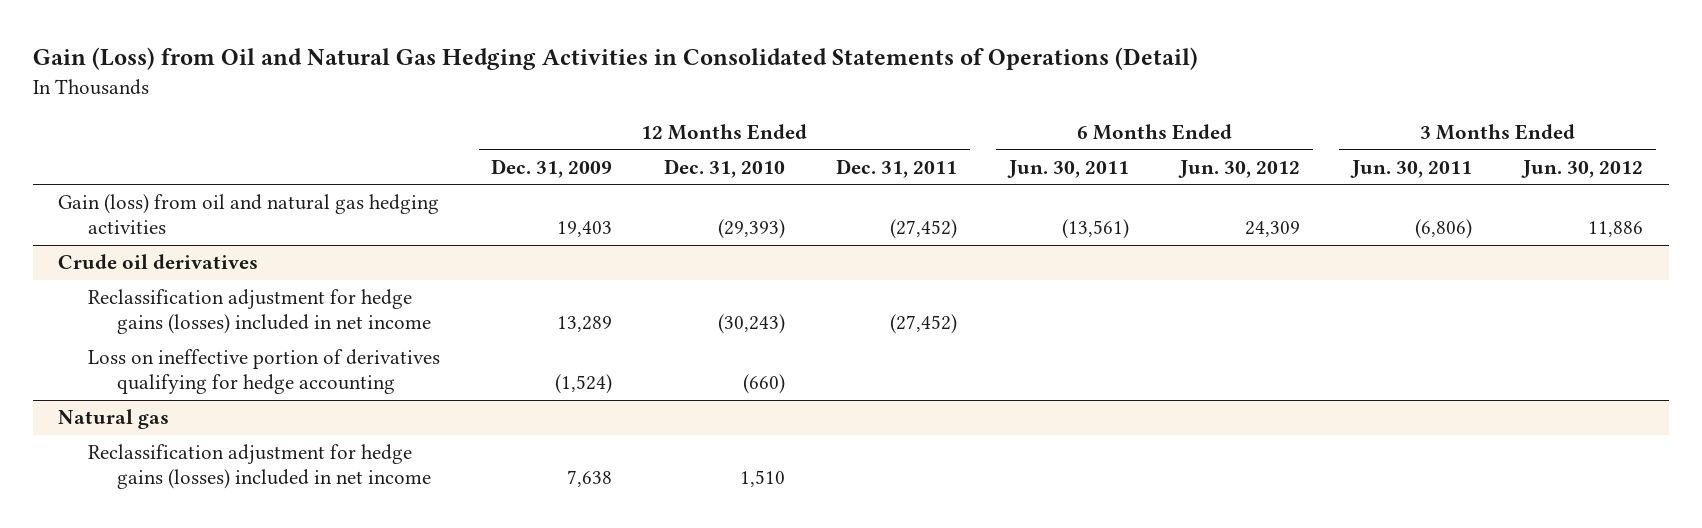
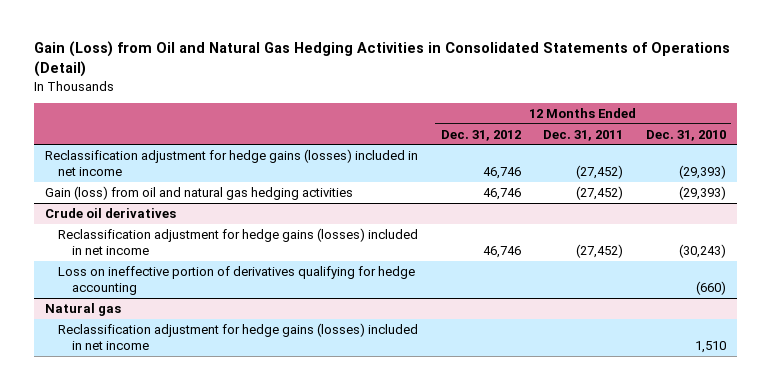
- | 12 Months Ended Dec. 31, 2009 | 12 Months Ended Dec. 31, 2010 | 12 Months Ended Dec. 31, 2011 | 6 Months Ended Jun. 30, 2011 | 6 Months Ended Jun. 30, 2012 | 3 Months Ended Jun. 30, 2011 | 3 Months Ended Jun. 30, 2012
+ | 12 Months Ended Dec. 31, 2012 | 12 Months Ended Dec. 31, 2011 | 12 Months Ended Dec. 31, 2010
+ Reclassification adjustment for hedge gains (losses) included in net income | 46,746 | (27,452) | (29,393)

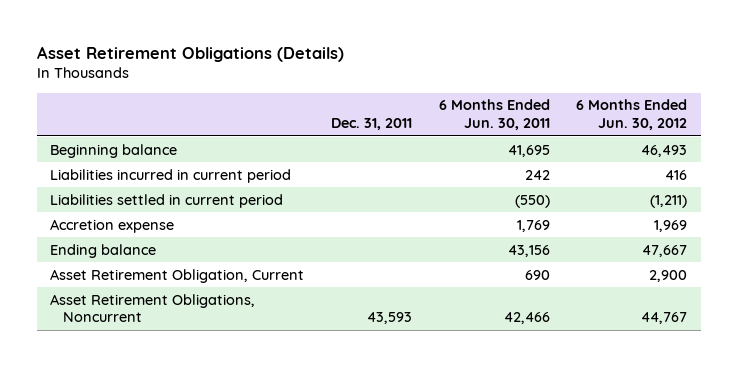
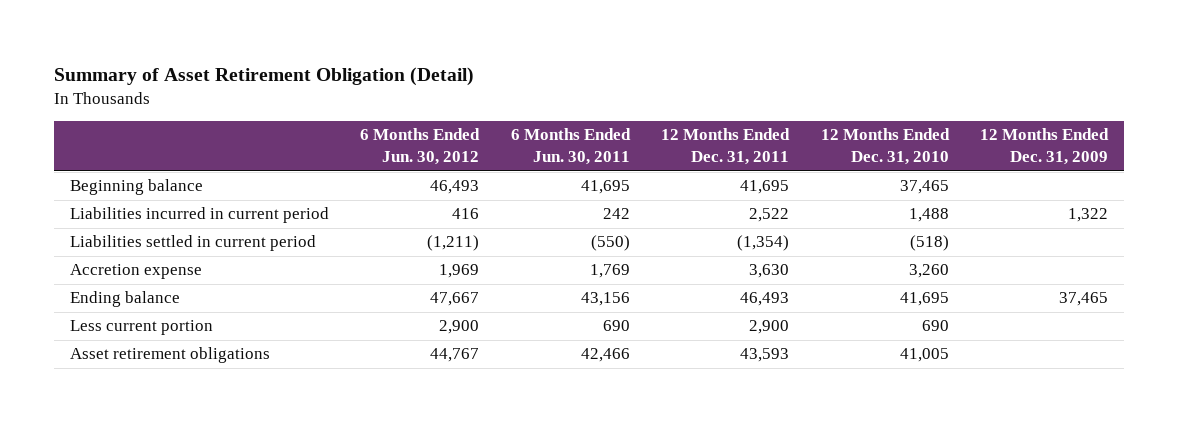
- Asset Retirement Obligations (Details)
+ Summary of Asset Retirement Obligation (Detail)
- | Dec. 31, 2011 | 6 Months Ended Jun. 30, 2011 | 6 Months Ended Jun. 30, 2012
+ | 6 Months Ended Jun. 30, 2012 | 6 Months Ended Jun. 30, 2011 | 12 Months Ended Dec. 31, 2011 | 12 Months Ended Dec. 31, 2010 | 12 Months Ended Dec. 31, 2009
- Asset Retirement Obligation, Current | | 690 | 2,900
- Asset Retirement Obligations, Noncurrent | 43,593 | 42,466 | 44,767
+ Less current portion | 2,900 | 690 | 2,900 | 690 |
+ Asset retirement obligations | 44,767 | 42,466 | 43,593 | 41,005 |

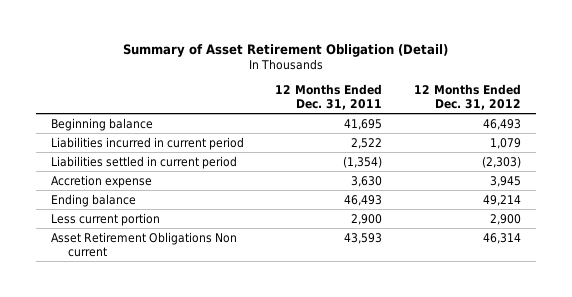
- | 6 Months Ended Jun. 30, 2012 | 6 Months Ended Jun. 30, 2011 | 12 Months Ended Dec. 31, 2011 | 12 Months Ended Dec. 31, 2010 | 12 Months Ended Dec. 31, 2009
+ | 12 Months Ended Dec. 31, 2011 | 12 Months Ended Dec. 31, 2012
- Asset retirement obligations | 44,767 | 42,466 | 43,593 | 41,005 |
+ Asset Retirement Obligations Non current | 43,593 | 46,314

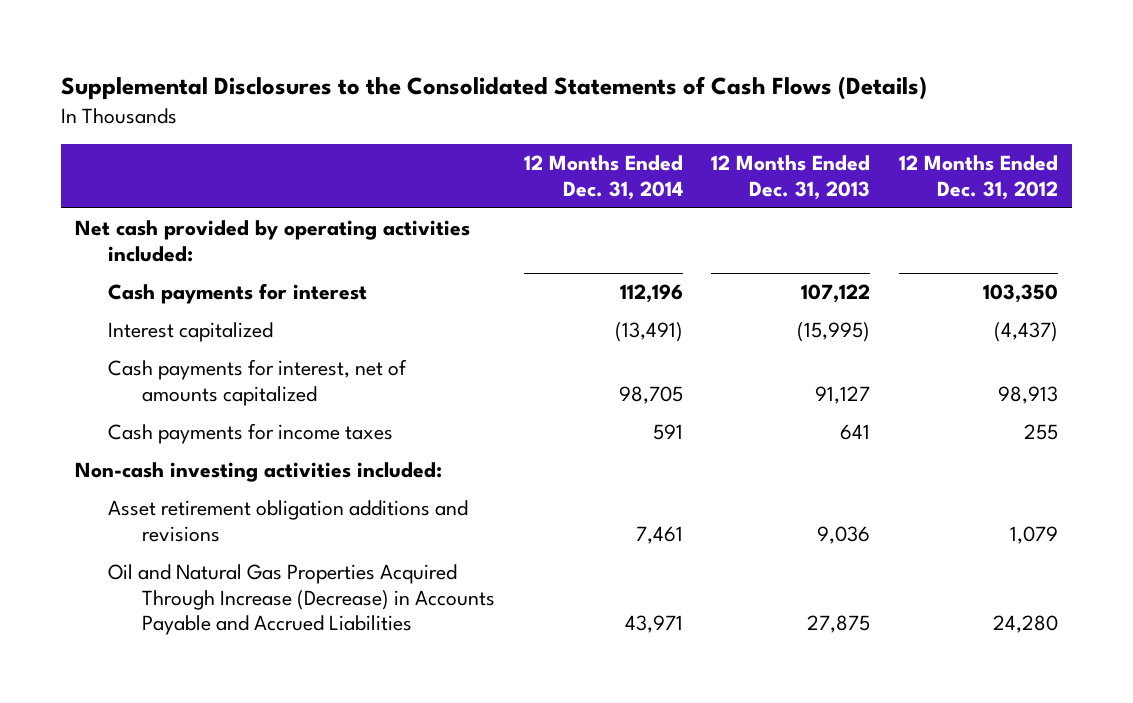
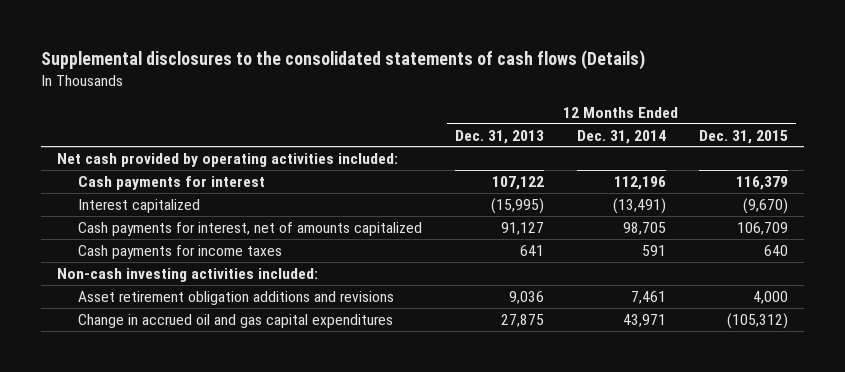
- Supplemental Disclosures to the Consolidated Statements of Cash Flows (Details)
+ Supplemental disclosures to the consolidated statements of cash flows (Details)
- | 12 Months Ended Dec. 31, 2014 | 12 Months Ended Dec. 31, 2013 | 12 Months Ended Dec. 31, 2012
+ | 12 Months Ended Dec. 31, 2013 | 12 Months Ended Dec. 31, 2014 | 12 Months Ended Dec. 31, 2015
- Oil and Natural Gas Properties Acquired Through Increase (Decrease) in Accounts Payable and Accrued Liabilities | 43,971 | 27,875 | 24,280
+ Change in accrued oil and gas capital expenditures | 27,875 | 43,971 | (105,312)

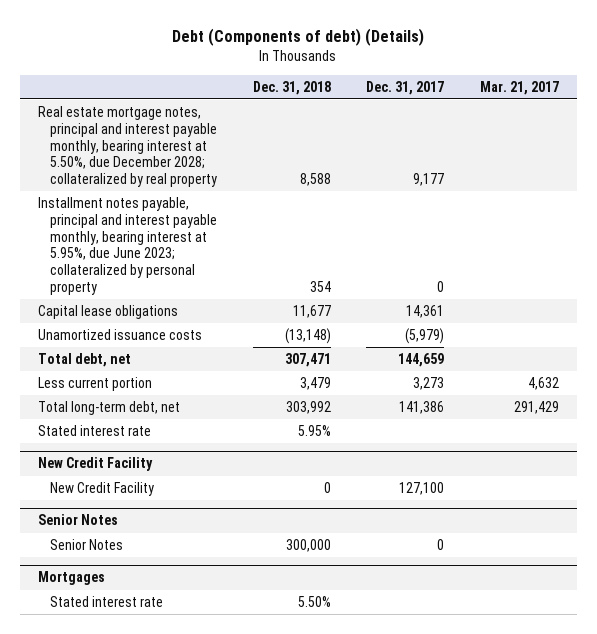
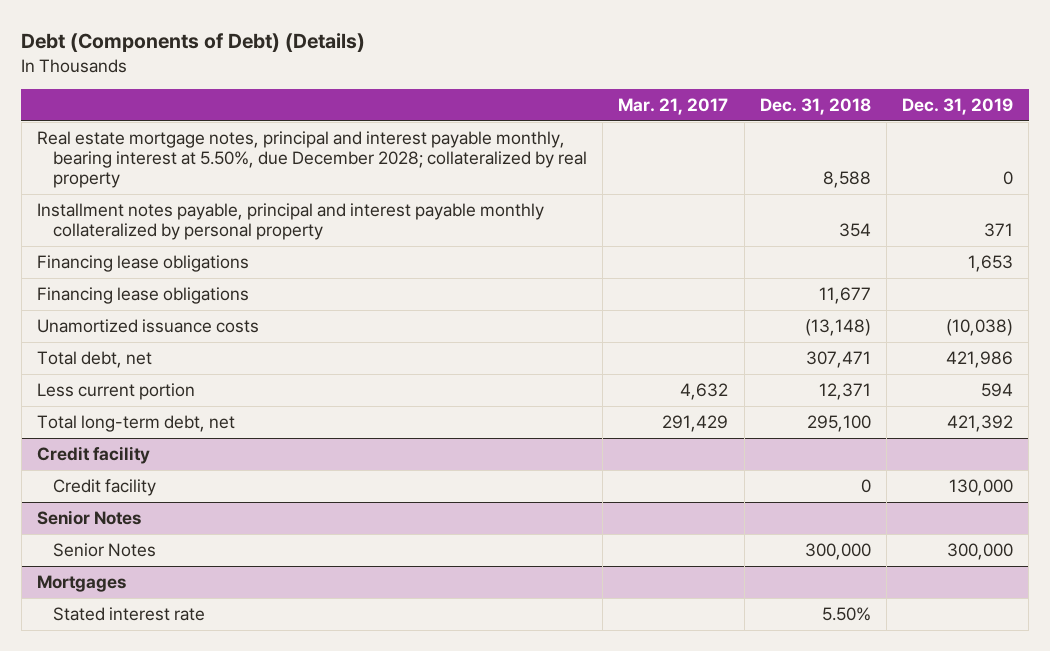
- Debt (Components of debt) (Details)
+ Debt (Components of Debt) (Details)
- | Dec. 31, 2018 | Dec. 31, 2017 | Mar. 21, 2017
+ | Mar. 21, 2017 | Dec. 31, 2018 | Dec. 31, 2019
- Installment notes payable, principal and interest payable monthly, bearing interest at 5.95%, due June 2023; collateralized by personal property | 354 | 0 |
- Capital lease obligations | 11,677 | 14,361 |
+ Installment notes payable, principal and interest payable monthly collateralized by personal property | | 354 | 371
+ Financing lease obligations | | | 1,653
+ Financing lease obligations | | 11,677 |
- Less current portion | 3,479 | 3,273 | 4,632
- Total long-term debt, net | 303,992 | 141,386 | 291,429
- Stated interest rate | 5.95% | |
- New Credit Facility
- New Credit Facility | 0 | 127,100 |
+ Less current portion | 4,632 | 12,371 | 594
+ Total long-term debt, net | 291,429 | 295,100 | 421,392
+ Credit facility
+ Credit facility | | 0 | 130,000

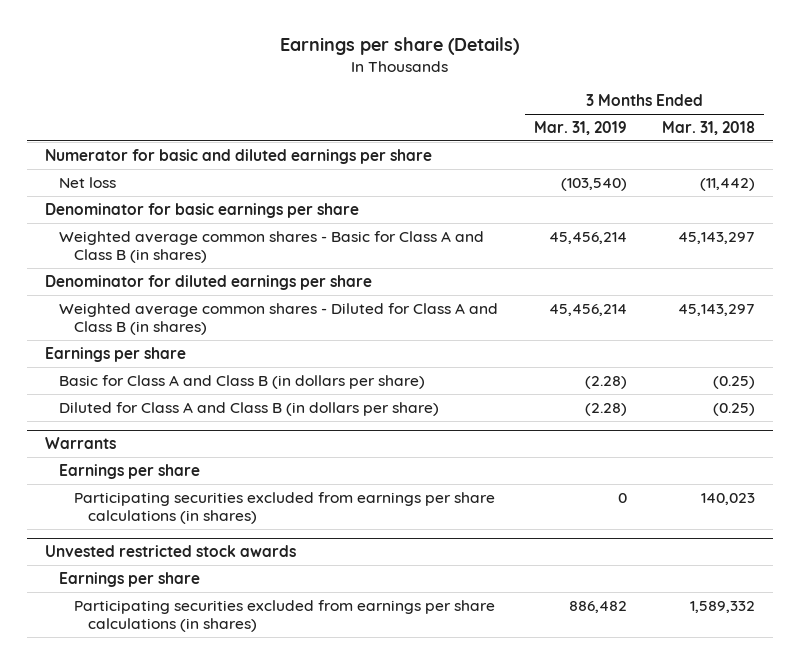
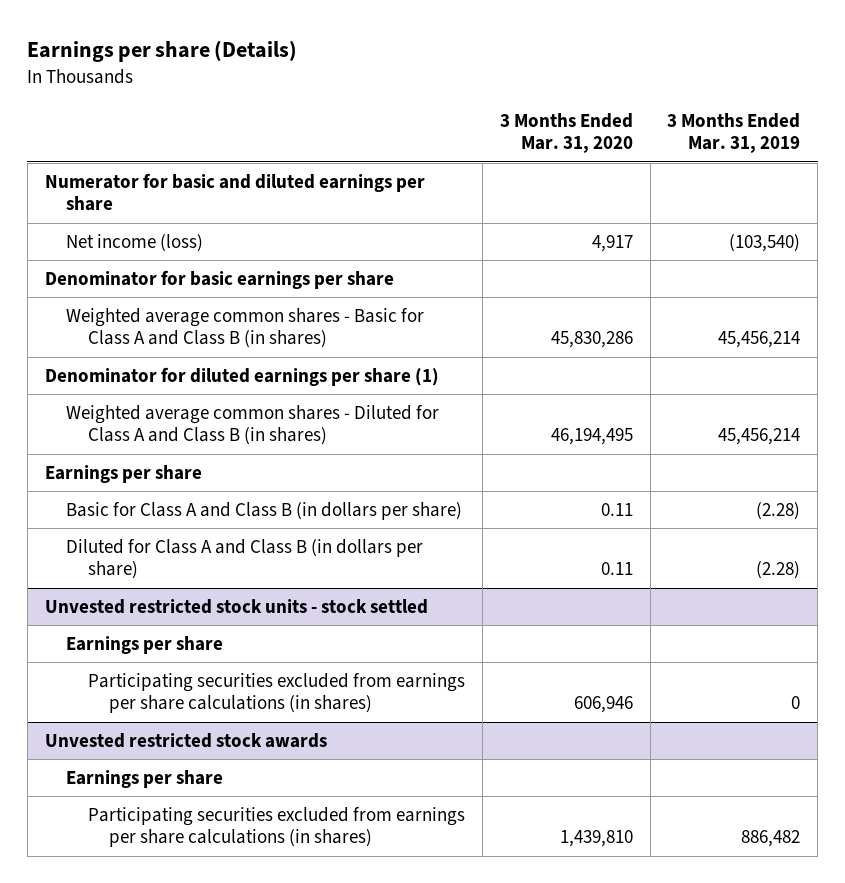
- | 3 Months Ended Mar. 31, 2019 | 3 Months Ended Mar. 31, 2018
+ | 3 Months Ended Mar. 31, 2020 | 3 Months Ended Mar. 31, 2019
- Net loss | (103,540) | (11,442)
+ Net income (loss) | 4,917 | (103,540)
- Denominator for diluted earnings per share
+ Denominator for diluted earnings per share (1)
- Warrants
+ Unvested restricted stock units - stock settled

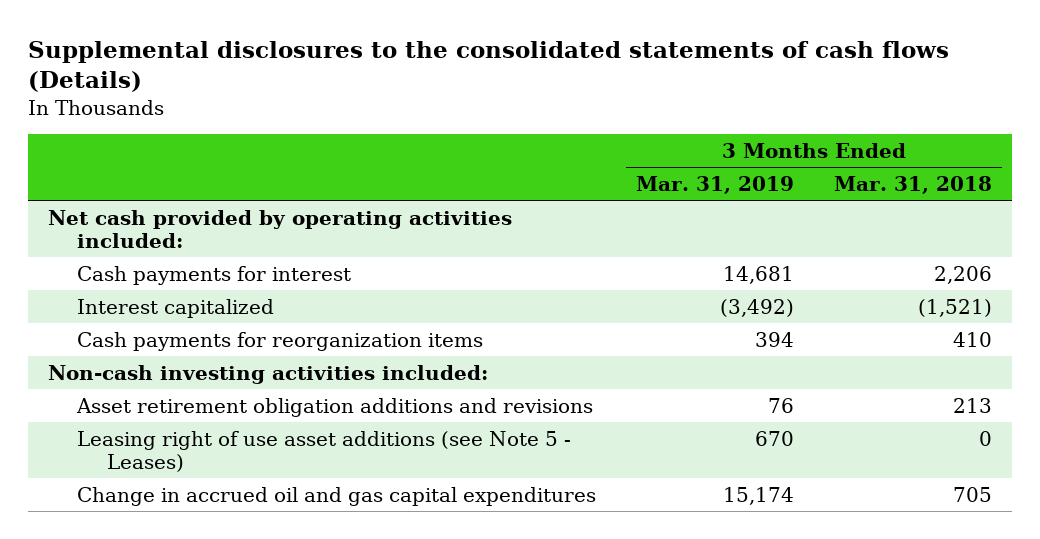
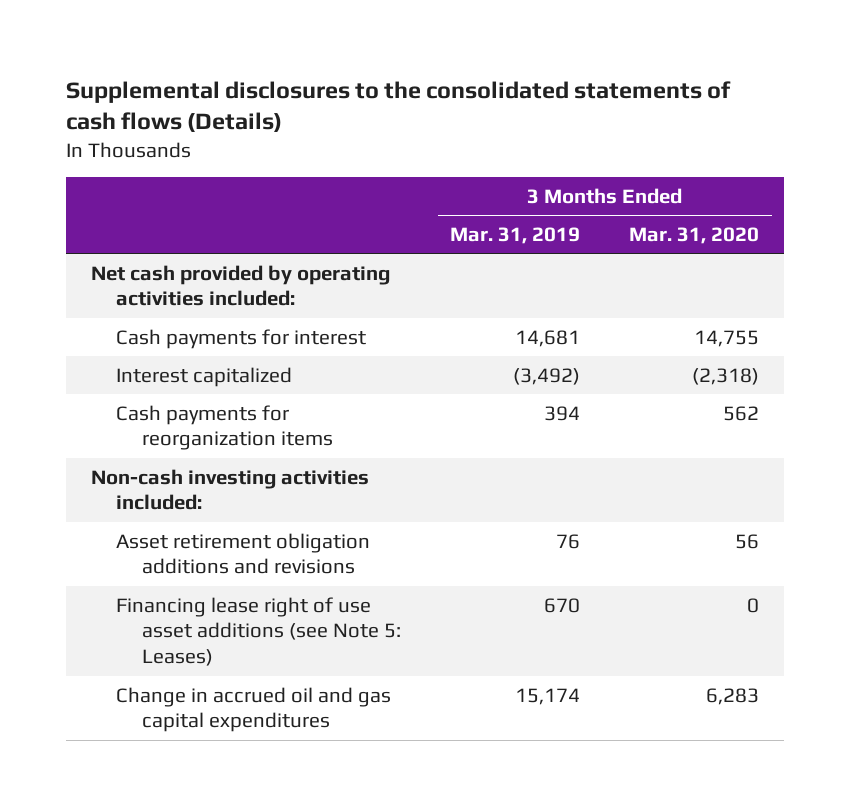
- | 3 Months Ended Mar. 31, 2019 | 3 Months Ended Mar. 31, 2018
+ | 3 Months Ended Mar. 31, 2019 | 3 Months Ended Mar. 31, 2020
- Leasing right of use asset additions (see Note 5 - Leases) | 670 | 0
+ Financing lease right of use asset additions (see Note 5: Leases) | 670 | 0

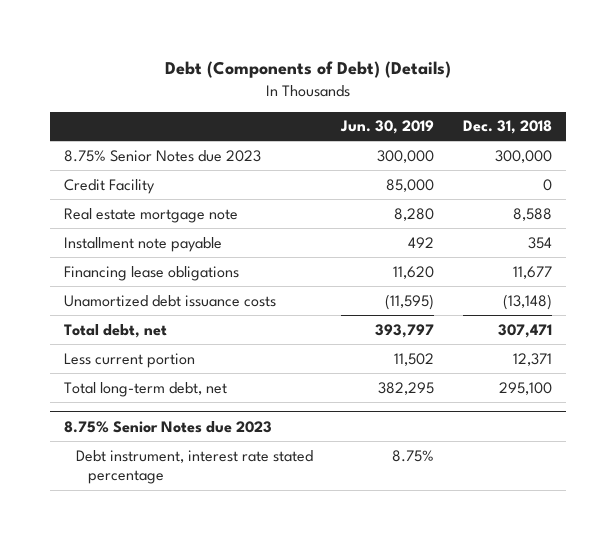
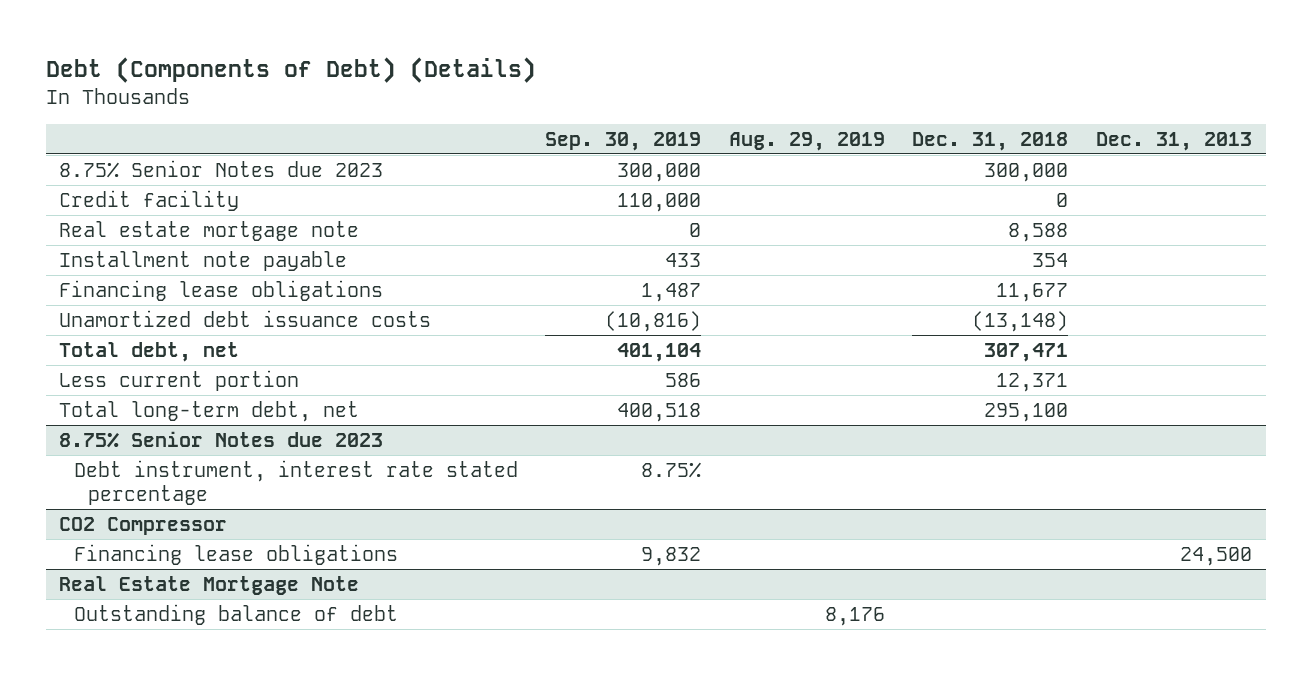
- | Jun. 30, 2019 | Dec. 31, 2018
+ | Sep. 30, 2019 | Aug. 29, 2019 | Dec. 31, 2018 | Dec. 31, 2013
- Credit Facility | 85,000 | 0
+ Credit facility | 110,000 | | 0 |
+ CO2 Compressor
+ Financing lease obligations | 9,832 | | | 24,500
+ Real Estate Mortgage Note
+ Outstanding balance of debt | | 8,176 | |

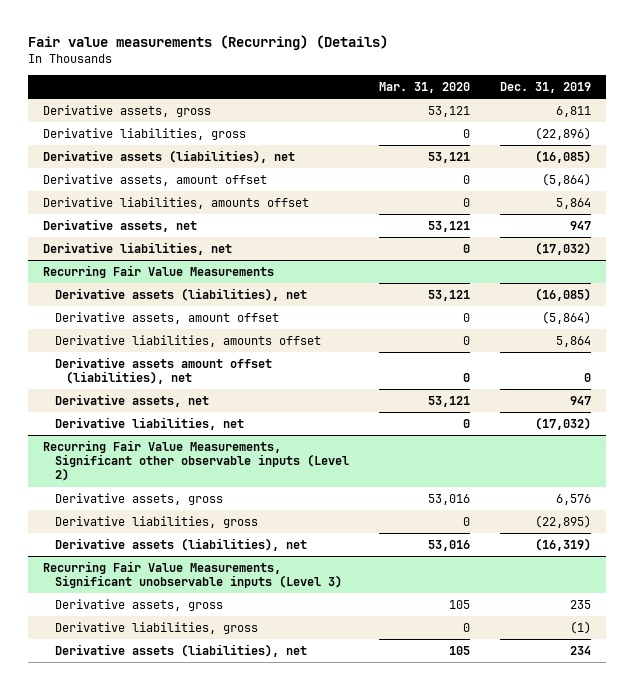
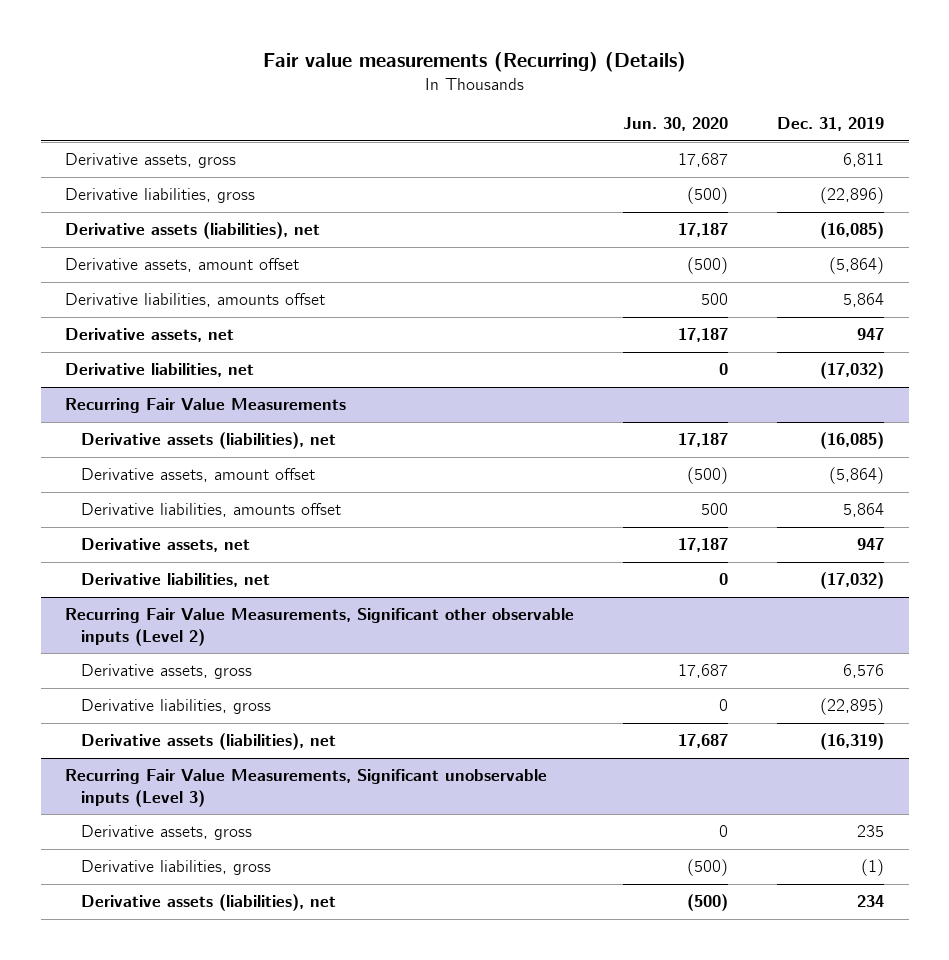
- | Mar. 31, 2020 | Dec. 31, 2019
+ | Jun. 30, 2020 | Dec. 31, 2019
@ Recurring Fair Value Measurements
- Derivative assets amount offset (liabilities), net | 0 | 0

